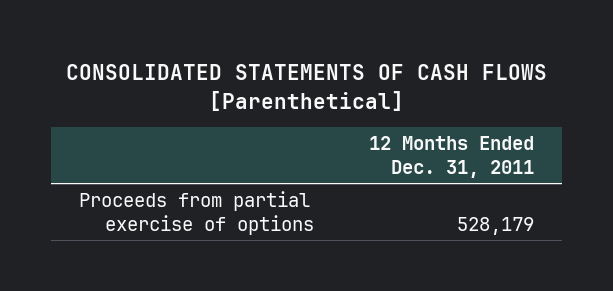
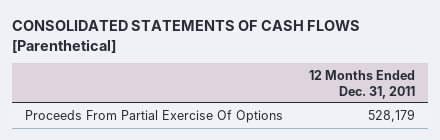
- Proceeds from partial exercise of options | 528,179
+ Proceeds From Partial Exercise Of Options | 528,179

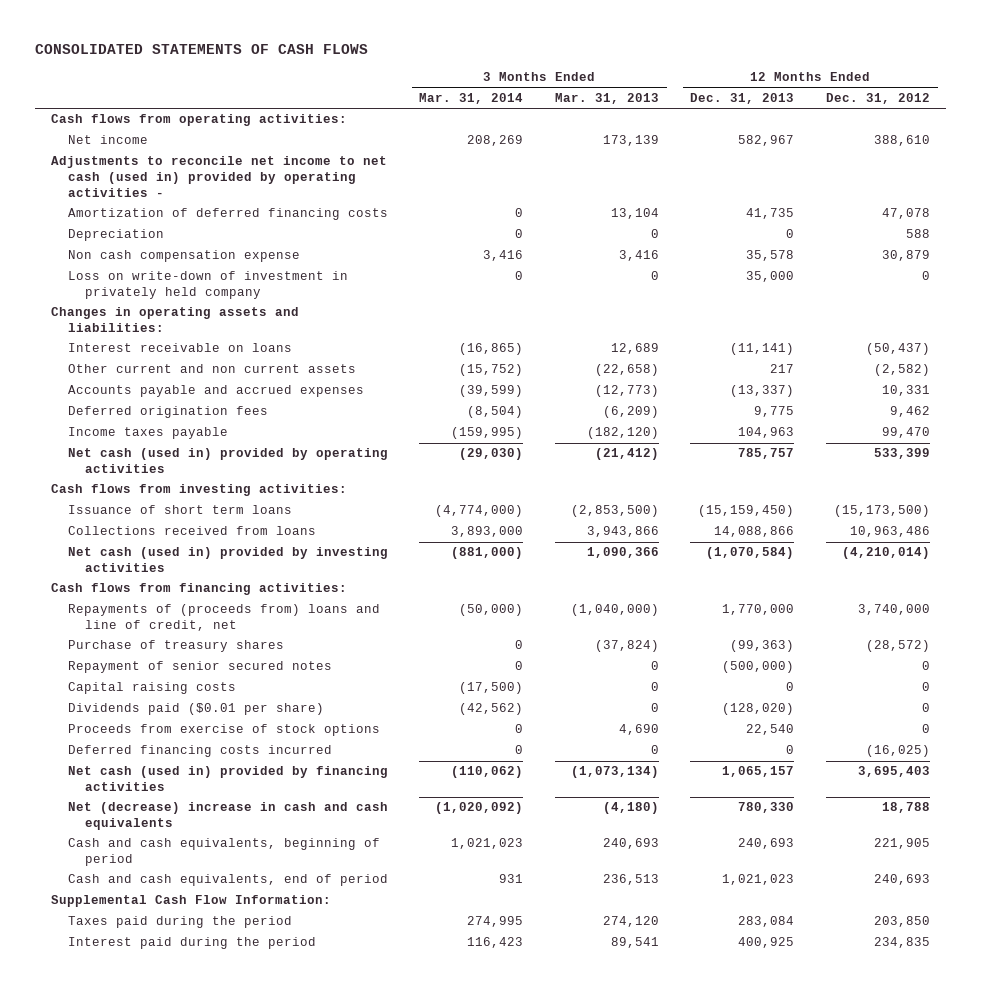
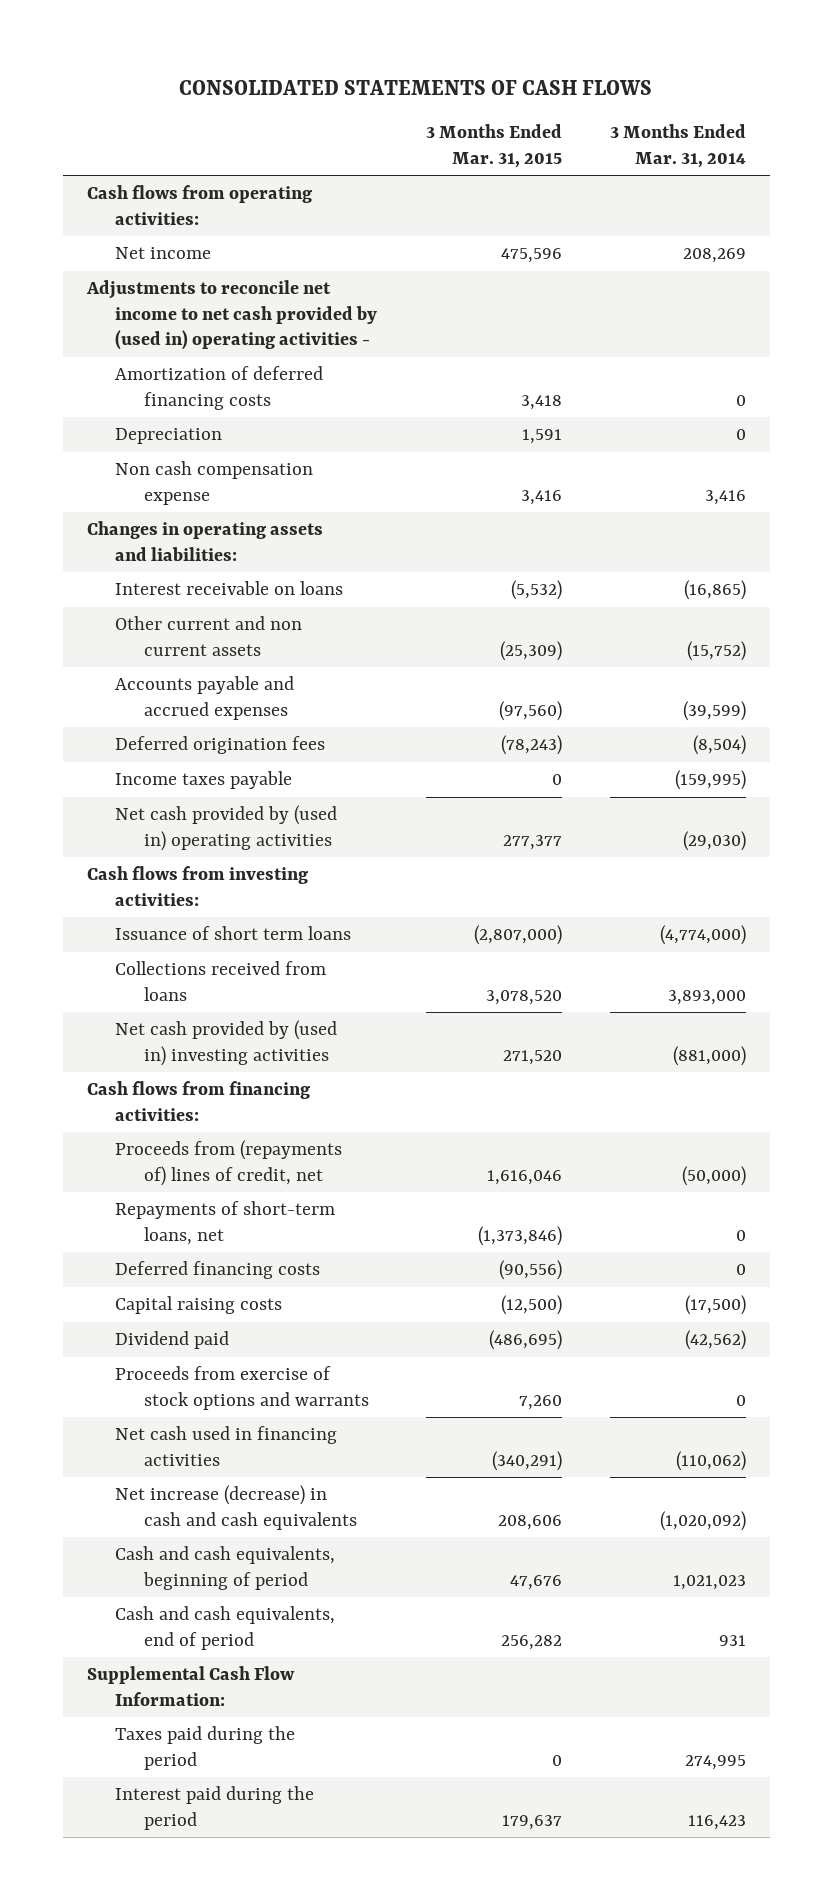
- | 3 Months Ended Mar. 31, 2014 | 3 Months Ended Mar. 31, 2013 | 12 Months Ended Dec. 31, 2013 | 12 Months Ended Dec. 31, 2012
+ | 3 Months Ended Mar. 31, 2015 | 3 Months Ended Mar. 31, 2014
- Adjustments to reconcile net income to net cash (used in) provided by operating activities -
+ Adjustments to reconcile net income to net cash provided by (used in) operating activities -
- Loss on write-down of investment in privately held company | 0 | 0 | 35,000 | 0
- Net cash (used in) provided by operating activities | (29,030) | (21,412) | 785,757 | 533,399
+ Net cash provided by (used in) operating activities | 277,377 | (29,030)
- Net cash (used in) provided by investing activities | (881,000) | 1,090,366 | (1,070,584) | (4,210,014)
+ Net cash provided by (used in) investing activities | 271,520 | (881,000)
- Repayments of (proceeds from) loans and line of credit, net | (50,000) | (1,040,000) | 1,770,000 | 3,740,000
- Purchase of treasury shares | 0 | (37,824) | (99,363) | (28,572)
- Repayment of senior secured notes | 0 | 0 | (500,000) | 0
+ Proceeds from (repayments of) lines of credit, net | 1,616,046 | (50,000)
+ Repayments of short-term loans, net | (1,373,846) | 0
+ Deferred financing costs | (90,556) | 0
- Dividends paid ($0.01 per share) | (42,562) | 0 | (128,020) | 0
- Proceeds from exercise of stock options | 0 | 4,690 | 22,540 | 0
- Deferred financing costs incurred | 0 | 0 | 0 | (16,025)
- Net cash (used in) provided by financing activities | (110,062) | (1,073,134) | 1,065,157 | 3,695,403
- Net (decrease) increase in cash and cash equivalents | (1,020,092) | (4,180) | 780,330 | 18,788
+ Dividend paid | (486,695) | (42,562)
+ Proceeds from exercise of stock options and warrants | 7,260 | 0
+ Net cash used in financing activities | (340,291) | (110,062)
+ Net increase (decrease) in cash and cash equivalents | 208,606 | (1,020,092)

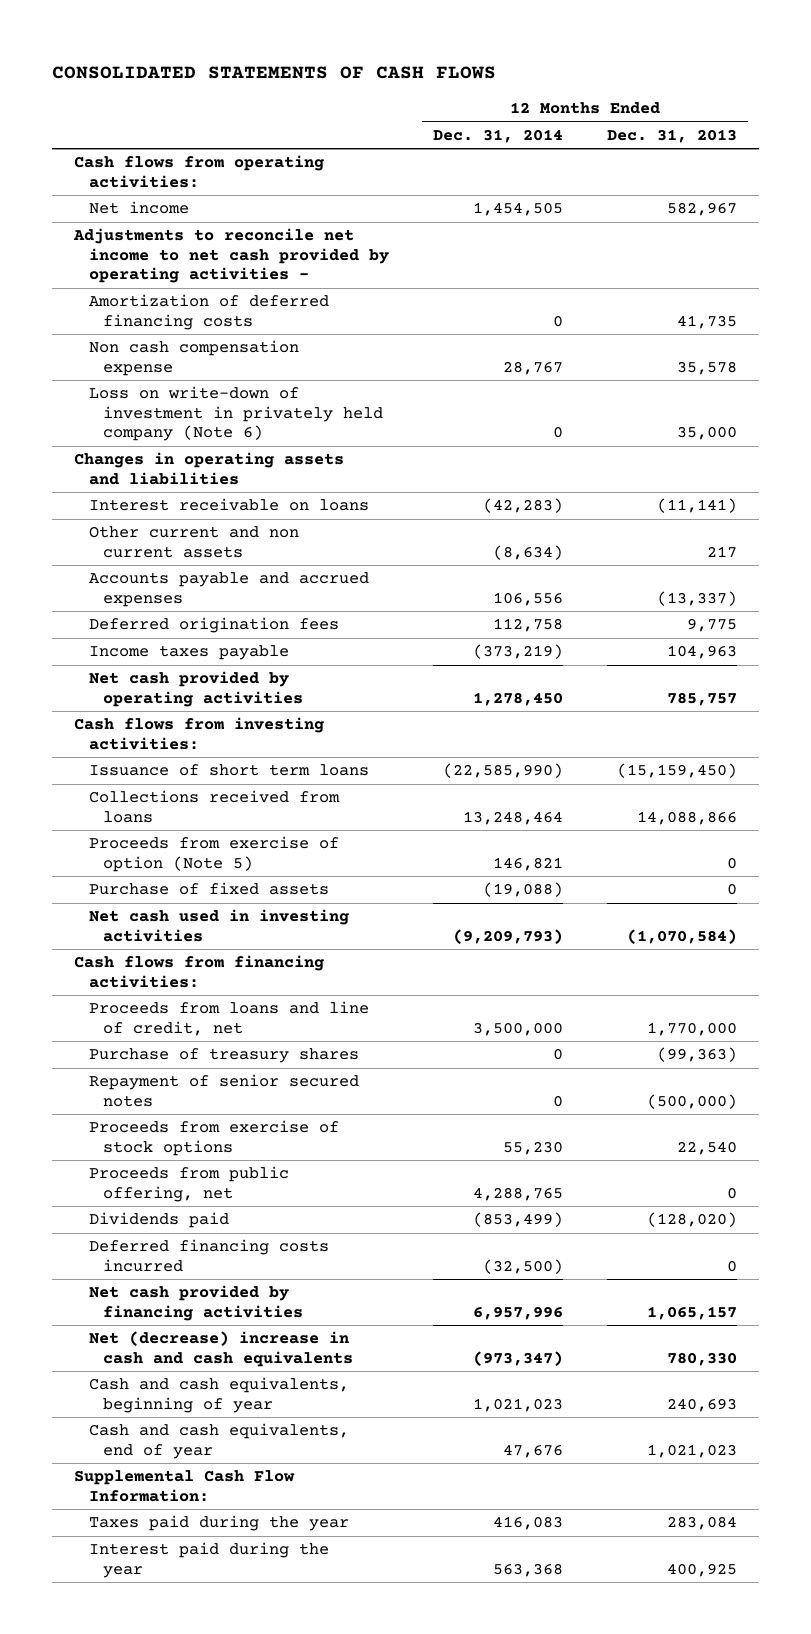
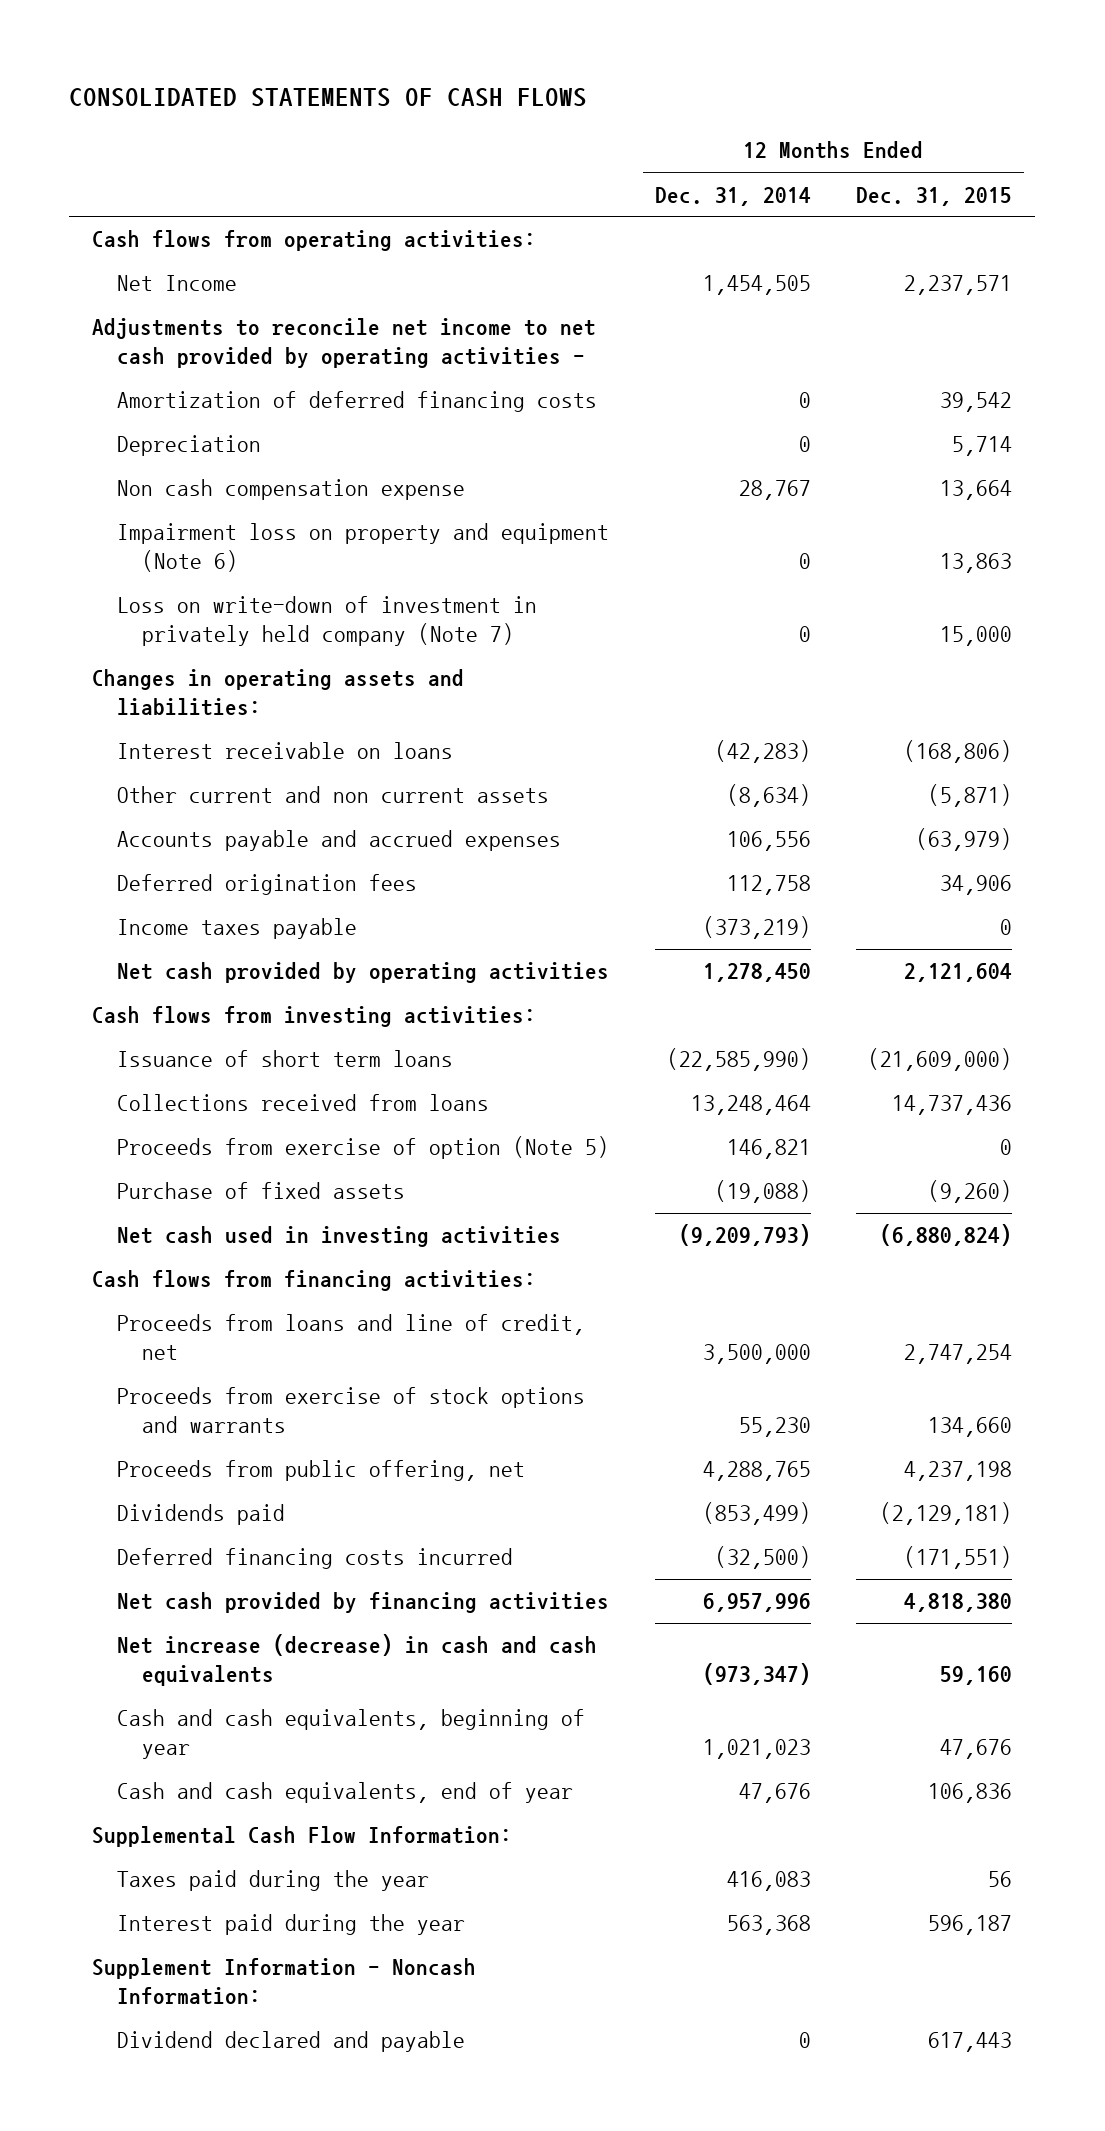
- | 12 Months Ended Dec. 31, 2014 | 12 Months Ended Dec. 31, 2013
+ | 12 Months Ended Dec. 31, 2014 | 12 Months Ended Dec. 31, 2015
- Net income | 1,454,505 | 582,967
+ Net Income | 1,454,505 | 2,237,571
+ Depreciation | 0 | 5,714
- Loss on write-down of investment in privately held company (Note 6) | 0 | 35,000
- Changes in operating assets and liabilities
+ Impairment loss on property and equipment (Note 6) | 0 | 13,863
+ Loss on write-down of investment in privately held company (Note 7) | 0 | 15,000
+ Changes in operating assets and liabilities:
- Purchase of treasury shares | 0 | (99,363)
- Repayment of senior secured notes | 0 | (500,000)
- Proceeds from exercise of stock options | 55,230 | 22,540
+ Proceeds from exercise of stock options and warrants | 55,230 | 134,660
- Net (decrease) increase in cash and cash equivalents | (973,347) | 780,330
+ Net increase (decrease) in cash and cash equivalents | (973,347) | 59,160
+ Supplement Information - Noncash Information:
+ Dividend declared and payable | 0 | 617,443

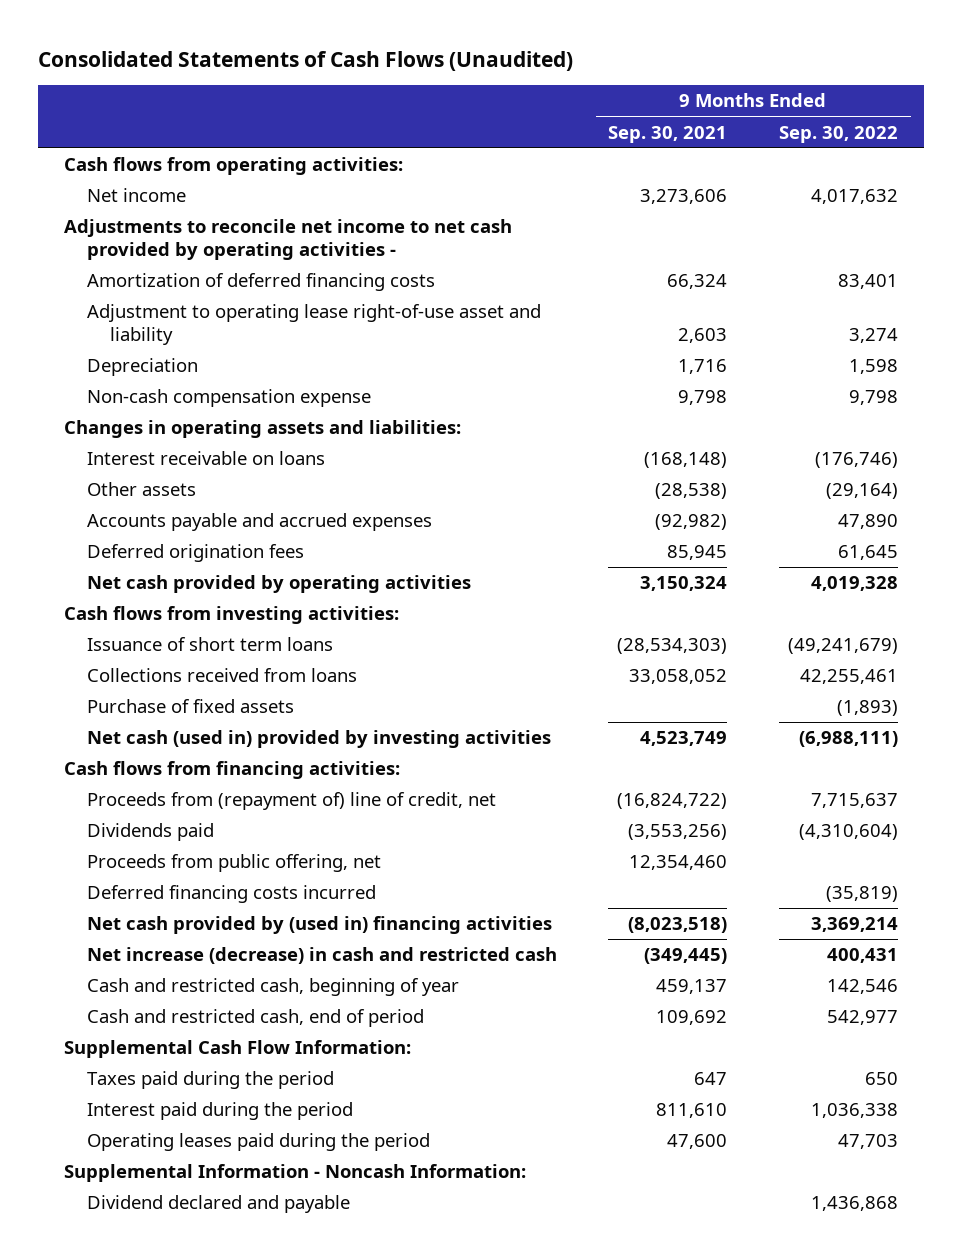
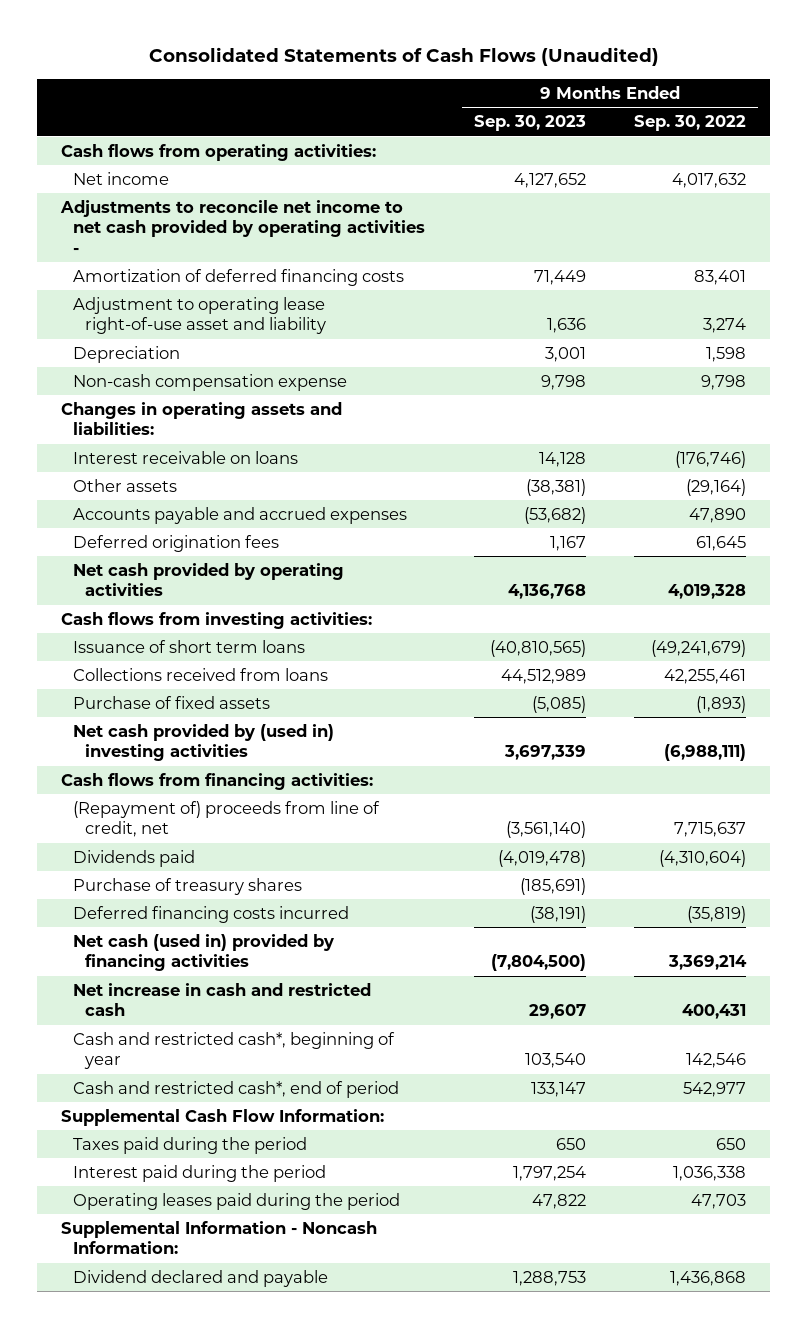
- | 9 Months Ended Sep. 30, 2021 | 9 Months Ended Sep. 30, 2022
+ | 9 Months Ended Sep. 30, 2023 | 9 Months Ended Sep. 30, 2022
- Net cash (used in) provided by investing activities | 4,523,749 | (6,988,111)
+ Net cash provided by (used in) investing activities | 3,697,339 | (6,988,111)
- Proceeds from (repayment of) line of credit, net | (16,824,722) | 7,715,637
+ (Repayment of) proceeds from line of credit, net | (3,561,140) | 7,715,637
- Proceeds from public offering, net | 12,354,460 |
+ Purchase of treasury shares | (185,691) |
- Net cash provided by (used in) financing activities | (8,023,518) | 3,369,214
- Net increase (decrease) in cash and restricted cash | (349,445) | 400,431
- Cash and restricted cash, beginning of year | 459,137 | 142,546
- Cash and restricted cash, end of period | 109,692 | 542,977
+ Net cash (used in) provided by financing activities | (7,804,500) | 3,369,214
+ Net increase in cash and restricted cash | 29,607 | 400,431
+ Cash and restricted cash*, beginning of year | 103,540 | 142,546
+ Cash and restricted cash*, end of period | 133,147 | 542,977

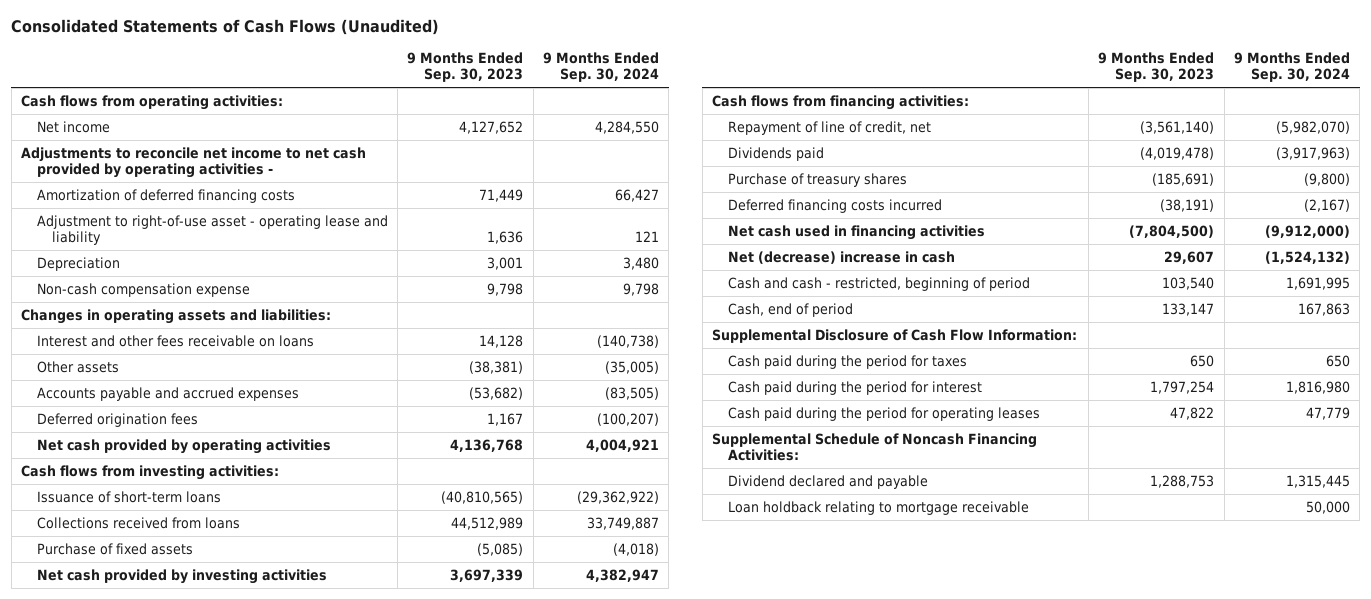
- | 9 Months Ended Sep. 30, 2023 | 9 Months Ended Sep. 30, 2022
+ | 9 Months Ended Sep. 30, 2023 | 9 Months Ended Sep. 30, 2024
- Adjustment to operating lease right-of-use asset and liability | 1,636 | 3,274
+ Adjustment to right-of-use asset - operating lease and liability | 1,636 | 121
- Interest receivable on loans | 14,128 | (176,746)
+ Interest and other fees receivable on loans | 14,128 | (140,738)
- Issuance of short term loans | (40,810,565) | (49,241,679)
+ Issuance of short-term loans | (40,810,565) | (29,362,922)
- Net cash provided by (used in) investing activities | 3,697,339 | (6,988,111)
+ Net cash provided by investing activities | 3,697,339 | 4,382,947
- (Repayment of) proceeds from line of credit, net | (3,561,140) | 7,715,637
+ Repayment of line of credit, net | (3,561,140) | (5,982,070)
- Net cash (used in) provided by financing activities | (7,804,500) | 3,369,214
- Net increase in cash and restricted cash | 29,607 | 400,431
- Cash and restricted cash*, beginning of year | 103,540 | 142,546
- Cash and restricted cash*, end of period | 133,147 | 542,977
- Supplemental Cash Flow Information:
- Taxes paid during the period | 650 | 650
- Interest paid during the period | 1,797,254 | 1,036,338
- Operating leases paid during the period | 47,822 | 47,703
- Supplemental Information - Noncash Information:
+ Net cash used in financing activities | (7,804,500) | (9,912,000)
+ Net (decrease) increase in cash | 29,607 | (1,524,132)
+ Cash and cash - restricted, beginning of period | 103,540 | 1,691,995
+ Cash, end of period | 133,147 | 167,863
+ Supplemental Disclosure of Cash Flow Information:
+ Cash paid during the period for taxes | 650 | 650
+ Cash paid during the period for interest | 1,797,254 | 1,816,980
+ Cash paid during the period for operating leases | 47,822 | 47,779
+ Supplemental Schedule of Noncash Financing Activities:
+ Loan holdback relating to mortgage receivable | | 50,000

